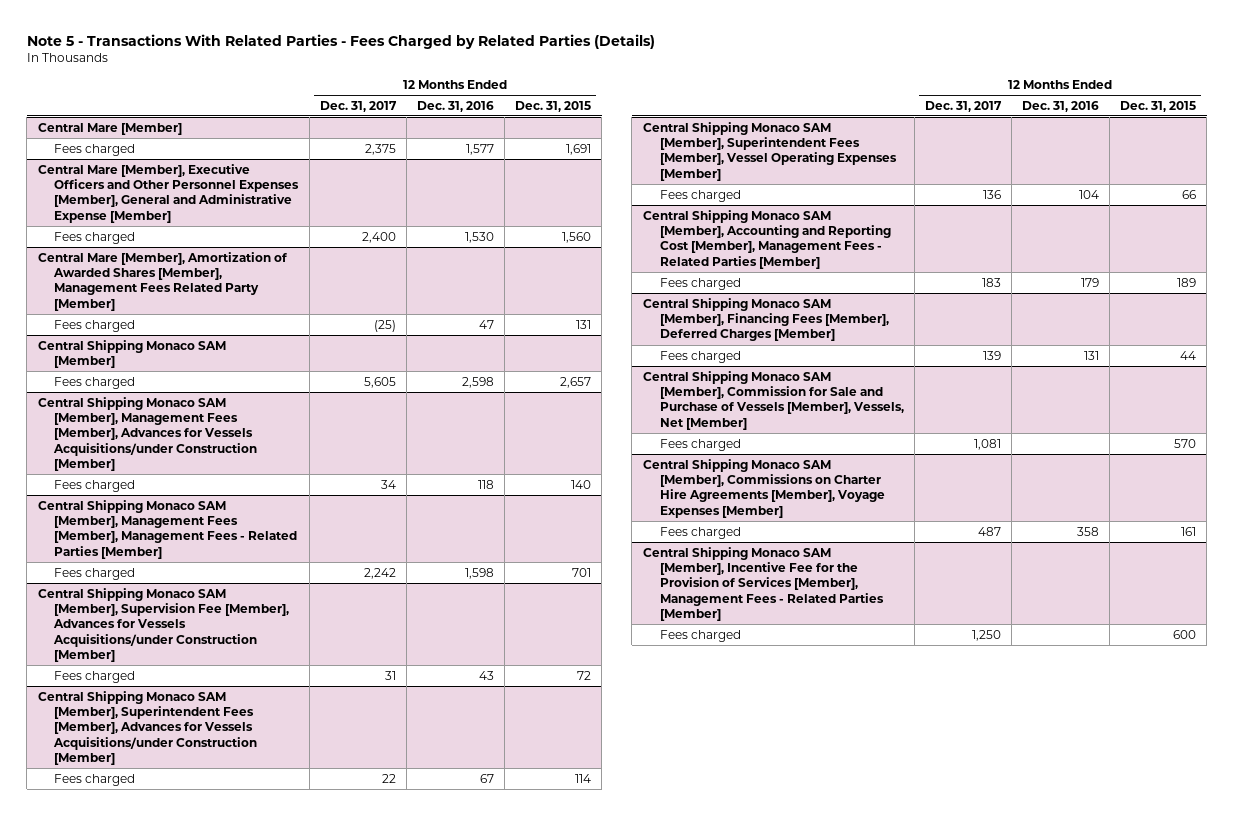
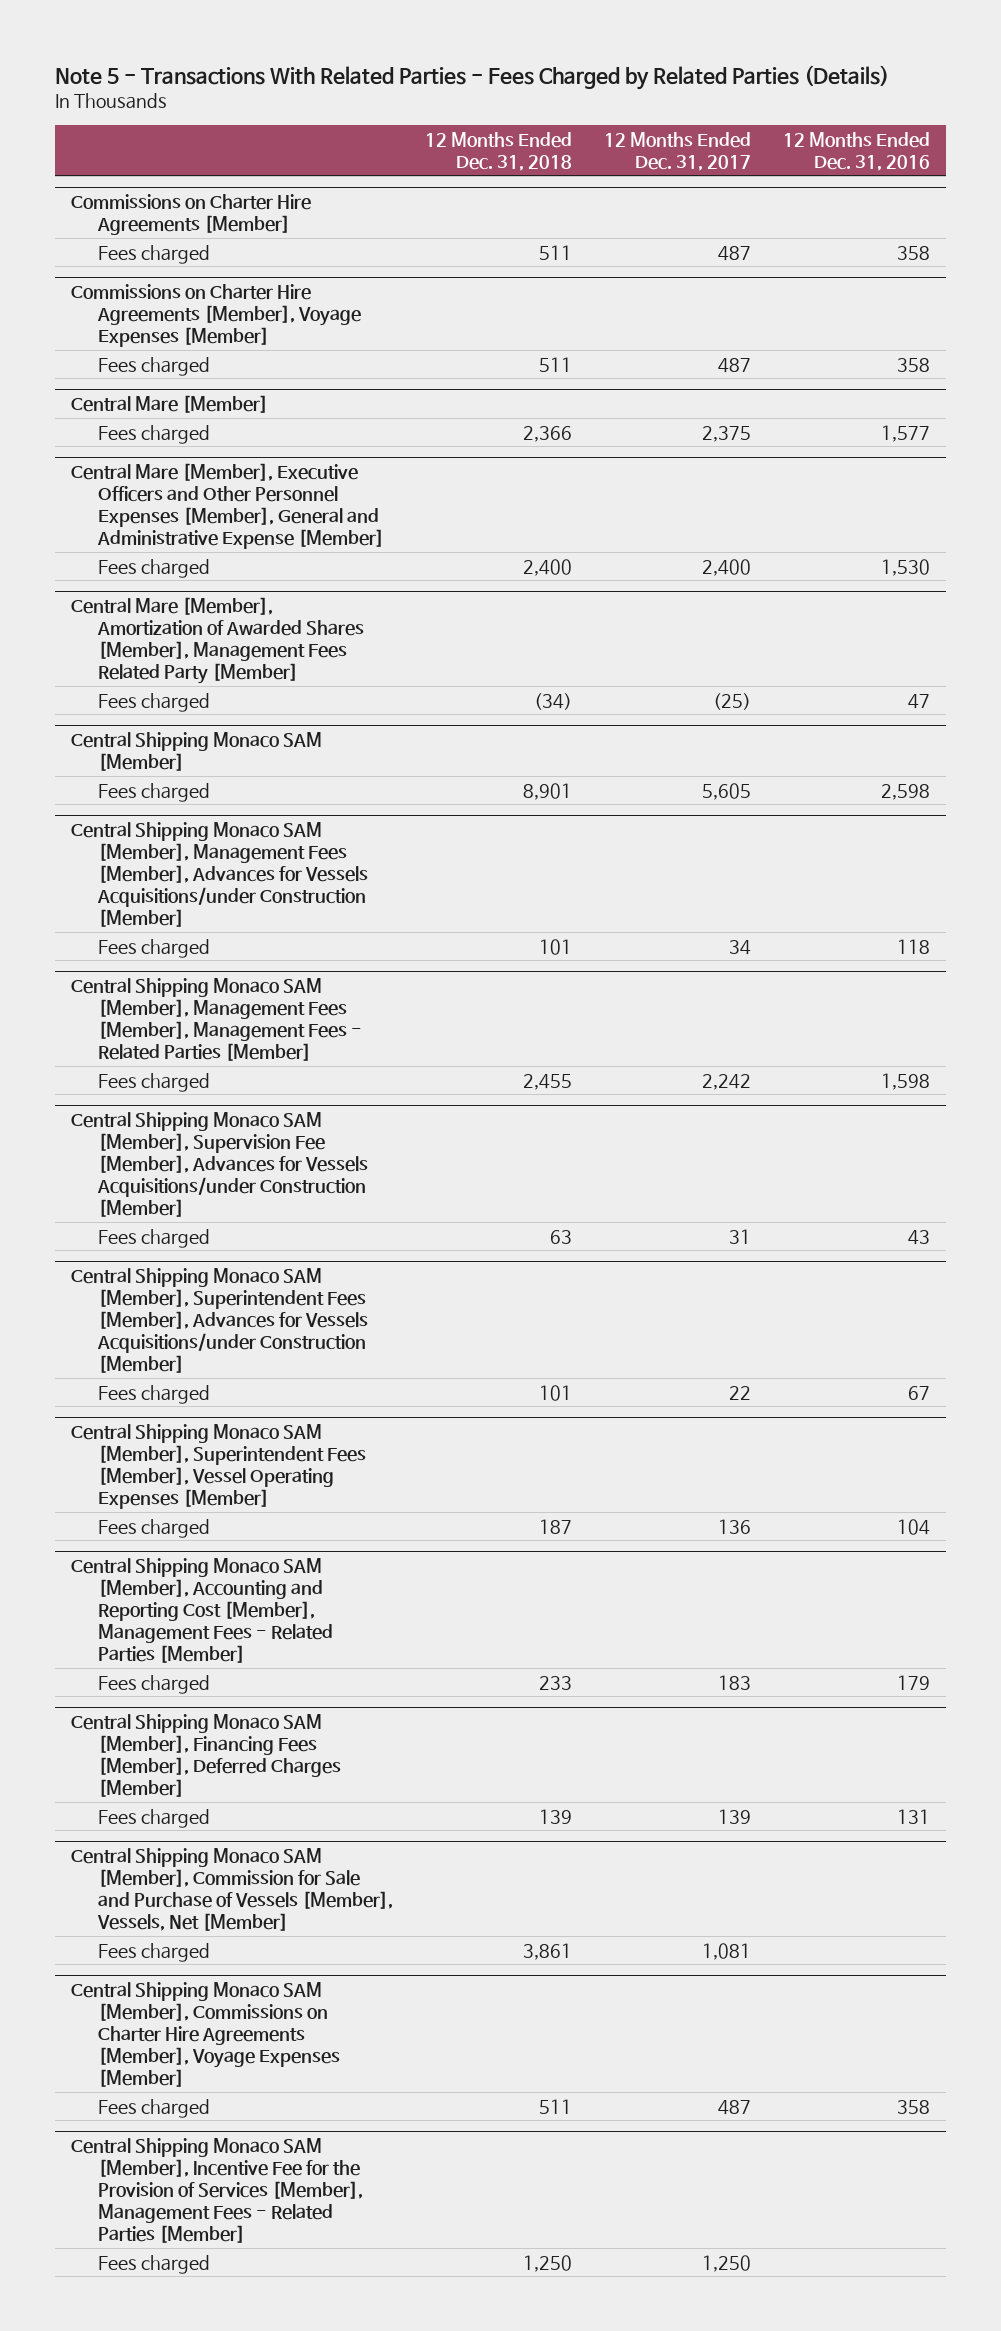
- | 12 Months Ended Dec. 31, 2017 | 12 Months Ended Dec. 31, 2016 | 12 Months Ended Dec. 31, 2015
+ | 12 Months Ended Dec. 31, 2018 | 12 Months Ended Dec. 31, 2017 | 12 Months Ended Dec. 31, 2016
+ Commissions on Charter Hire Agreements [Member]
+ Fees charged | 511 | 487 | 358
+ Commissions on Charter Hire Agreements [Member], Voyage Expenses [Member]
+ Fees charged | 511 | 487 | 358

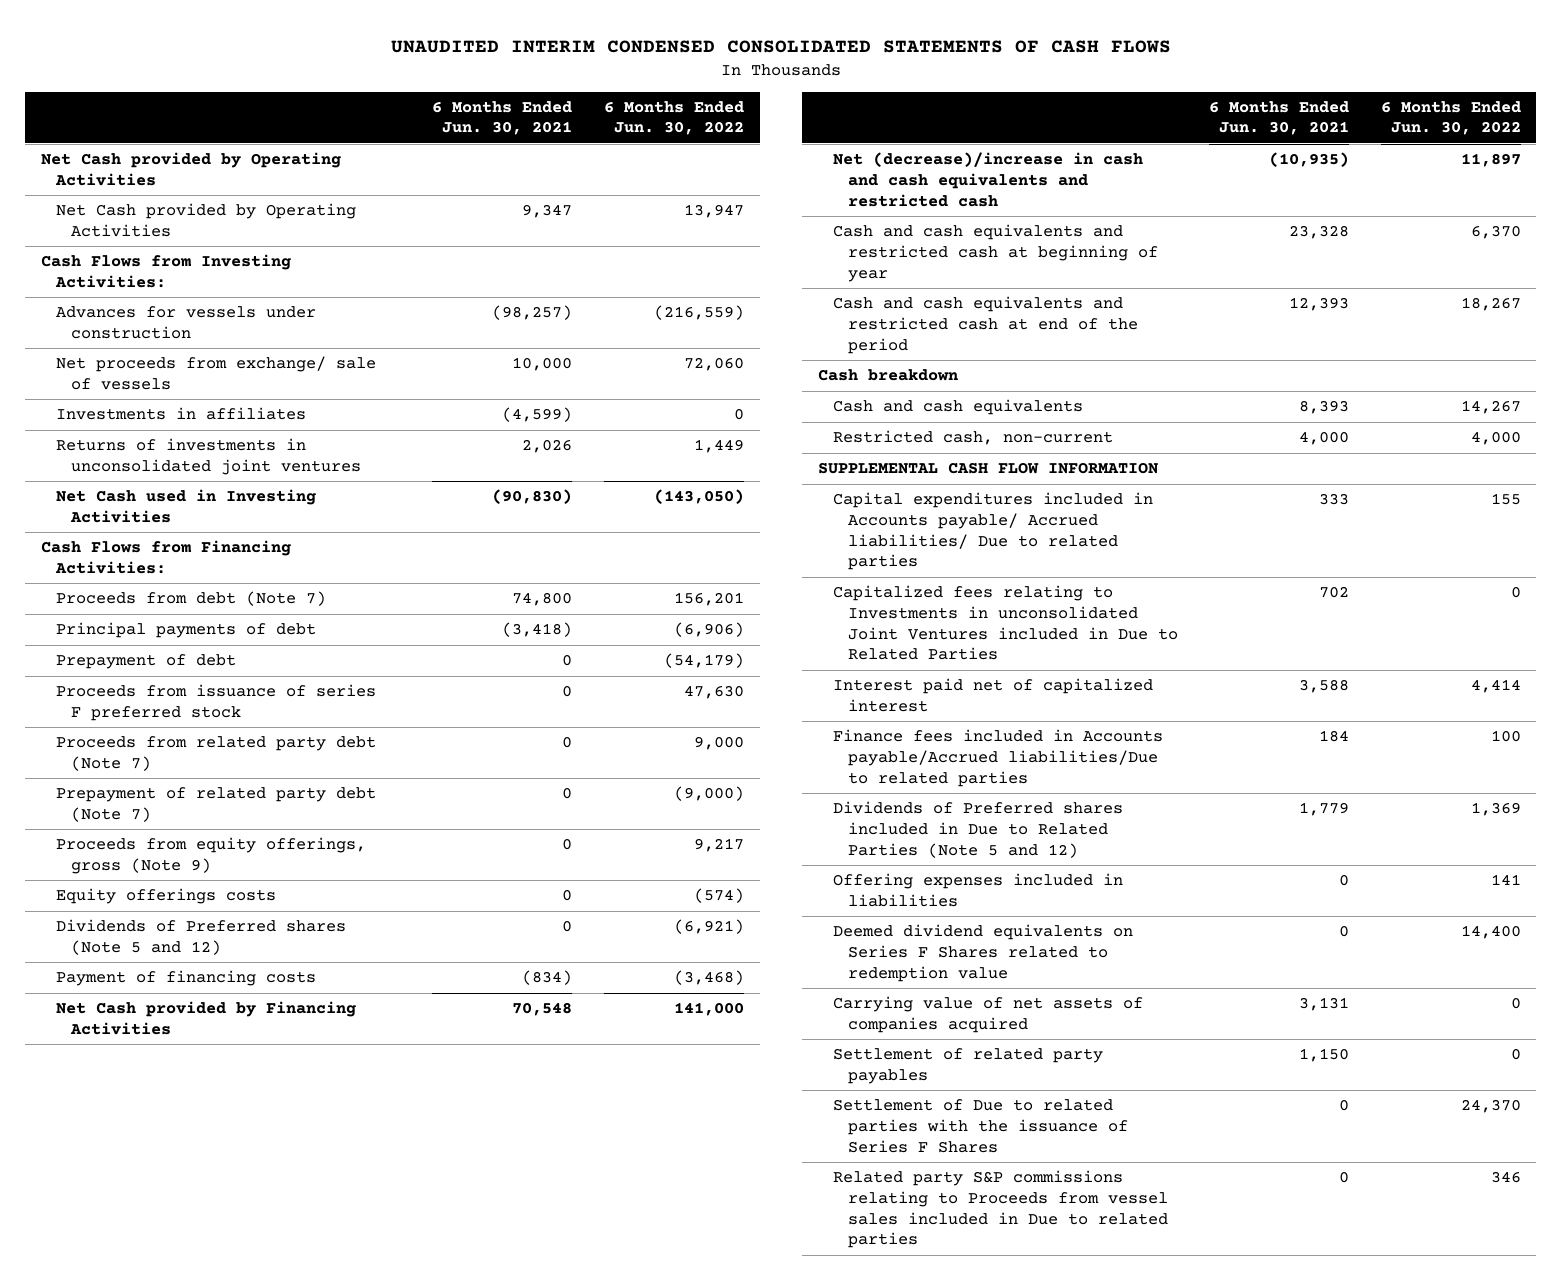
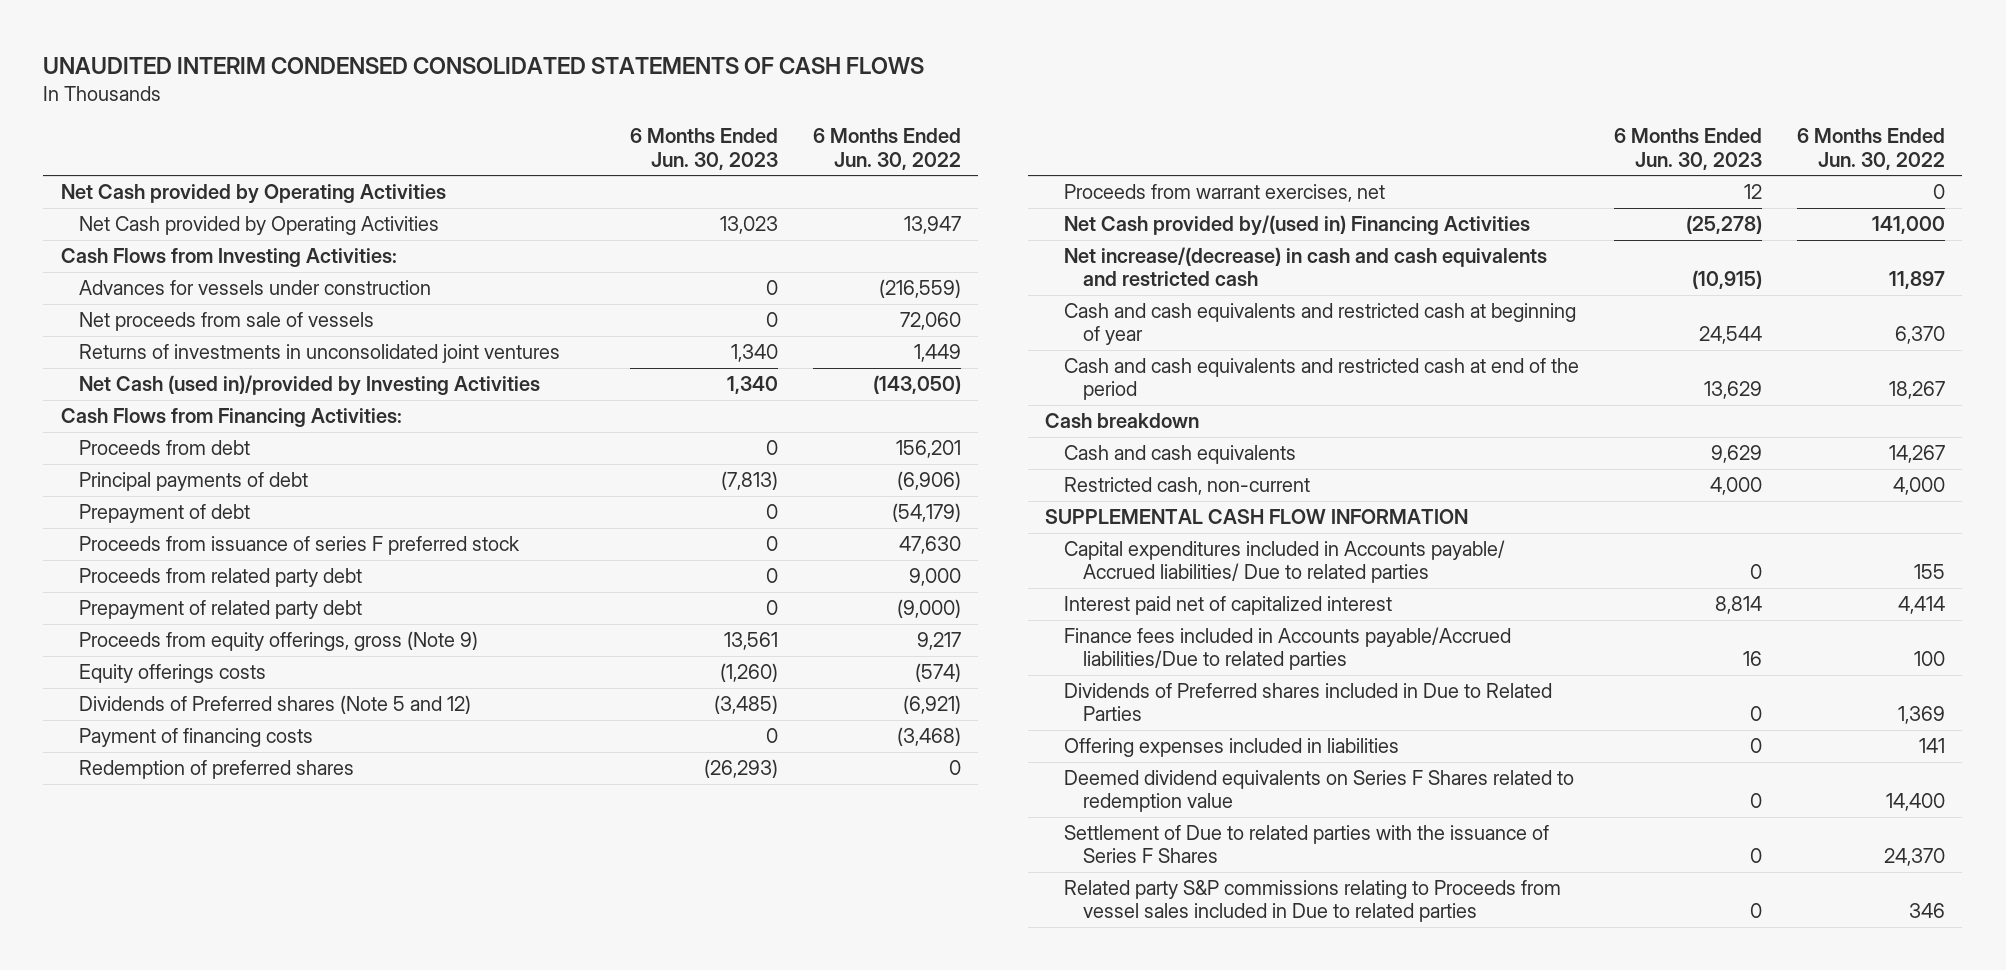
- | 6 Months Ended Jun. 30, 2021 | 6 Months Ended Jun. 30, 2022
+ | 6 Months Ended Jun. 30, 2023 | 6 Months Ended Jun. 30, 2022
- Net proceeds from exchange/ sale of vessels | 10,000 | 72,060
- Investments in affiliates | (4,599) | 0
+ Net proceeds from sale of vessels | 0 | 72,060
- Net Cash used in Investing Activities | (90,830) | (143,050)
+ Net Cash (used in)/provided by Investing Activities | 1,340 | (143,050)
- Proceeds from debt (Note 7) | 74,800 | 156,201
+ Proceeds from debt | 0 | 156,201
- Proceeds from related party debt (Note 7) | 0 | 9,000
- Prepayment of related party debt (Note 7) | 0 | (9,000)
+ Proceeds from related party debt | 0 | 9,000
+ Prepayment of related party debt | 0 | (9,000)
- Net Cash provided by Financing Activities | 70,548 | 141,000
- Net (decrease)/increase in cash and cash equivalents and restricted cash | (10,935) | 11,897
+ Redemption of preferred shares | (26,293) | 0
+ Proceeds from warrant exercises, net | 12 | 0
+ Net Cash provided by/(used in) Financing Activities | (25,278) | 141,000
+ Net increase/(decrease) in cash and cash equivalents and restricted cash | (10,915) | 11,897
- Capitalized fees relating to Investments in unconsolidated Joint Ventures included in Due to Related Parties | 702 | 0
- Dividends of Preferred shares included in Due to Related Parties (Note 5 and 12) | 1,779 | 1,369
+ Dividends of Preferred shares included in Due to Related Parties | 0 | 1,369
- Carrying value of net assets of companies acquired | 3,131 | 0
- Settlement of related party payables | 1,150 | 0

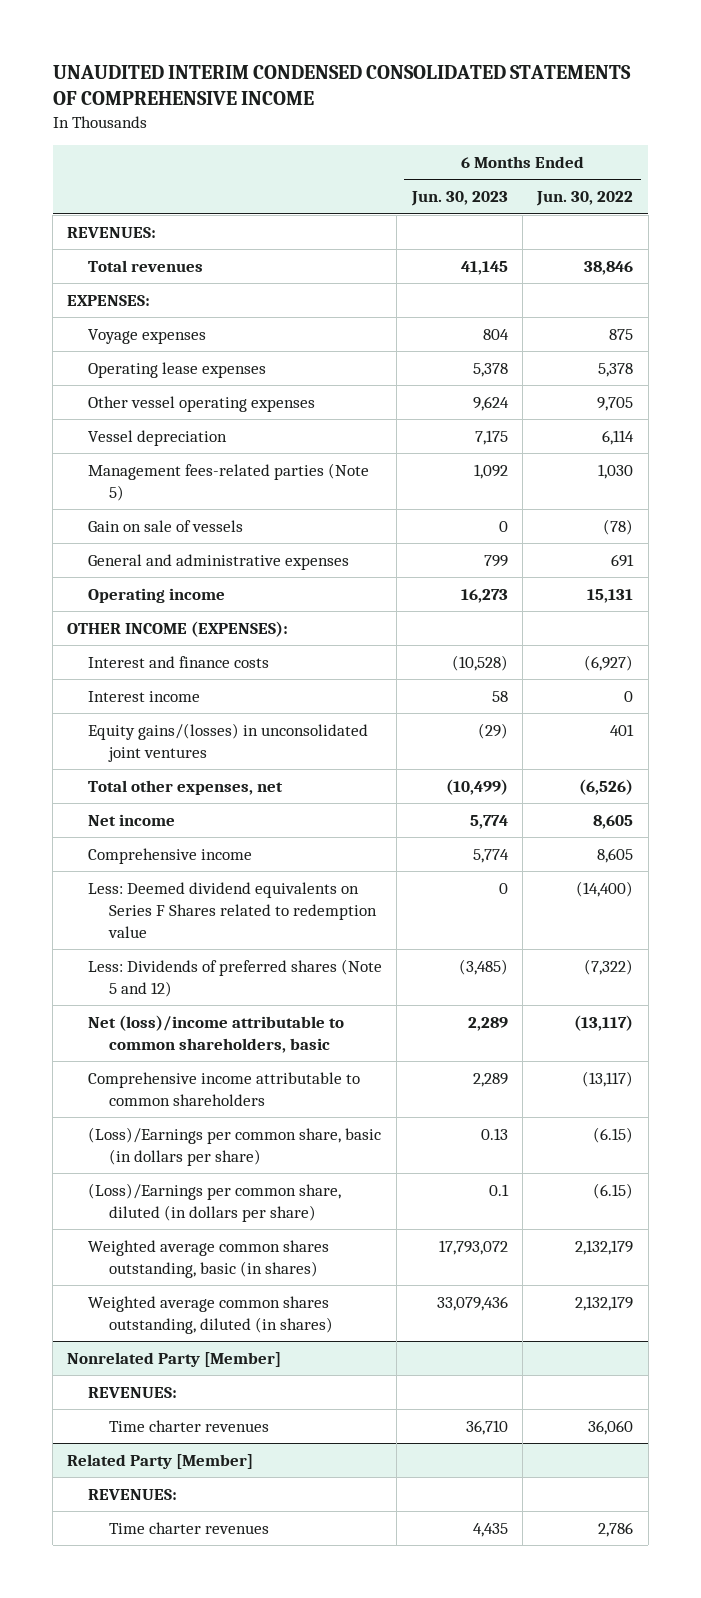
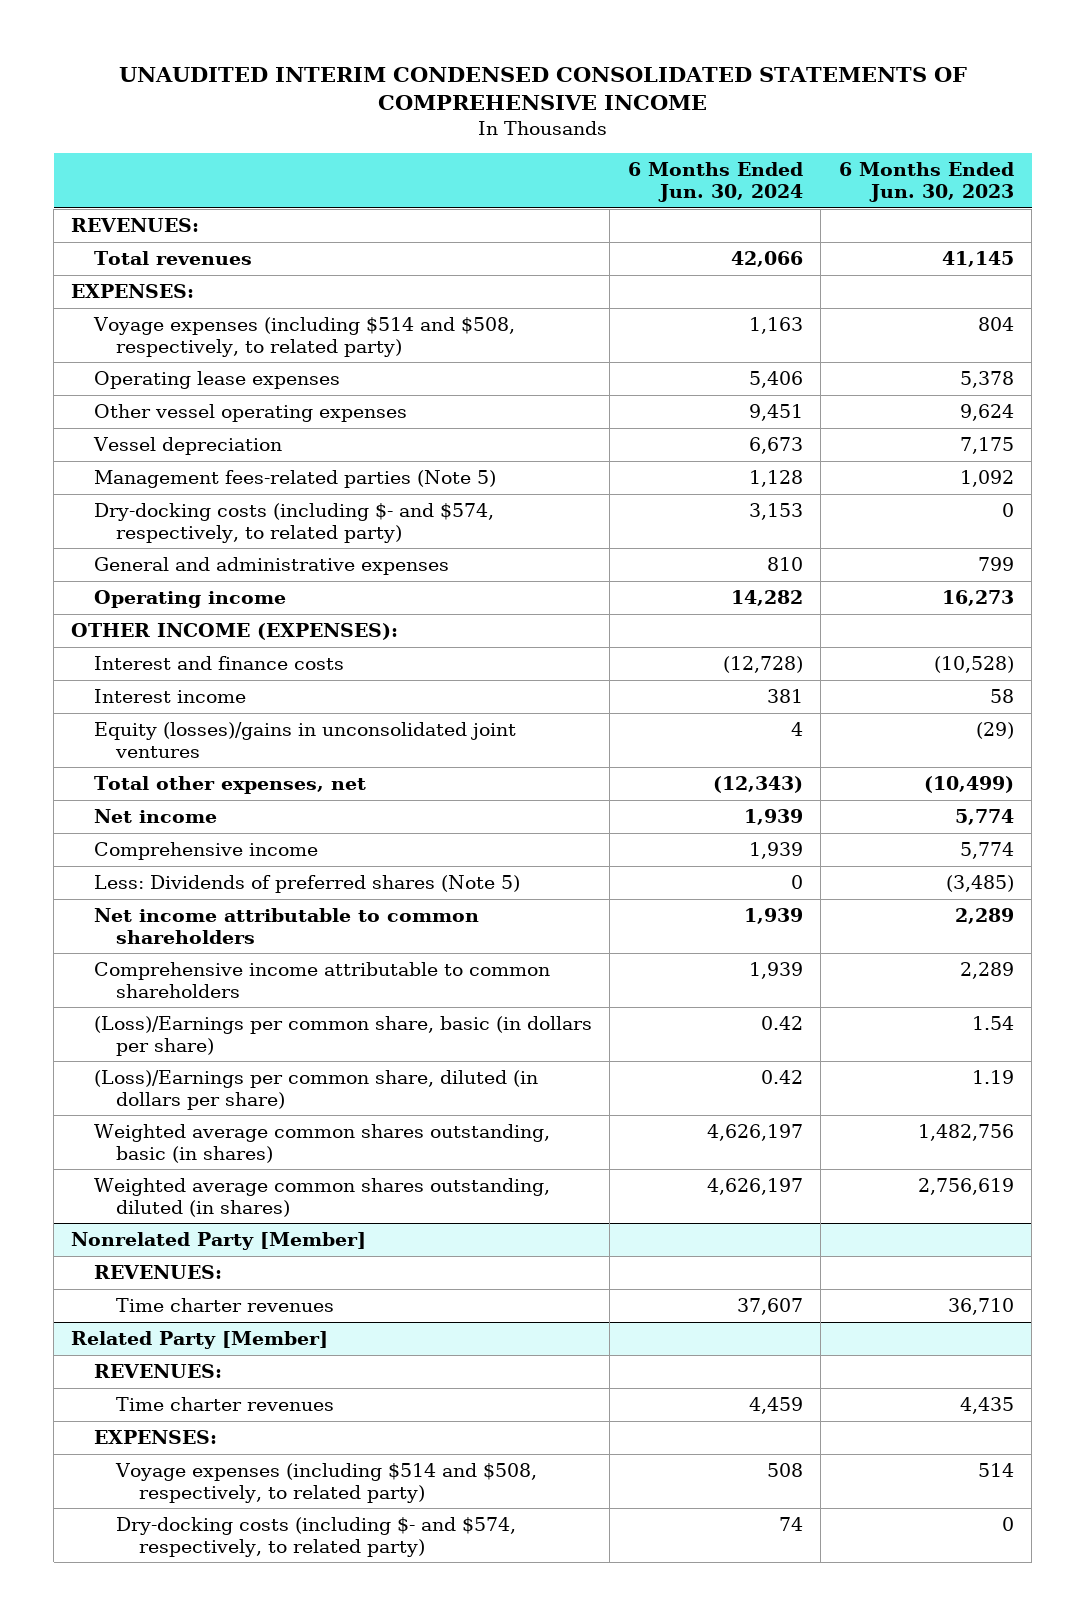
- | 6 Months Ended Jun. 30, 2023 | 6 Months Ended Jun. 30, 2022
+ | 6 Months Ended Jun. 30, 2024 | 6 Months Ended Jun. 30, 2023
- Voyage expenses | 804 | 875
+ Voyage expenses (including $514 and $508, respectively, to related party) | 1,163 | 804
- Gain on sale of vessels | 0 | (78)
+ Dry-docking costs (including $- and $574, respectively, to related party) | 3,153 | 0
- Equity gains/(losses) in unconsolidated joint ventures | (29) | 401
+ Equity (losses)/gains in unconsolidated joint ventures | 4 | (29)
- Less: Deemed dividend equivalents on Series F Shares related to redemption value | 0 | (14,400)
- Less: Dividends of preferred shares (Note 5 and 12) | (3,485) | (7,322)
- Net (loss)/income attributable to common shareholders, basic | 2,289 | (13,117)
+ Less: Dividends of preferred shares (Note 5) | 0 | (3,485)
+ Net income attributable to common shareholders | 1,939 | 2,289
- (Loss)/Earnings per common share, basic (in dollars per share) | 0.13 | (6.15)
- (Loss)/Earnings per common share, diluted (in dollars per share) | 0.1 | (6.15)
- Weighted average common shares outstanding, basic (in shares) | 17,793,072 | 2,132,179
- Weighted average common shares outstanding, diluted (in shares) | 33,079,436 | 2,132,179
+ (Loss)/Earnings per common share, basic (in dollars per share) | 0.42 | 1.54
+ (Loss)/Earnings per common share, diluted (in dollars per share) | 0.42 | 1.19
+ Weighted average common shares outstanding, basic (in shares) | 4,626,197 | 1,482,756
+ Weighted average common shares outstanding, diluted (in shares) | 4,626,197 | 2,756,619
@ Related Party [Member]
+ EXPENSES:
+ Voyage expenses (including $514 and $508, respectively, to related party) | 508 | 514
+ Dry-docking costs (including $- and $574, respectively, to related party) | 74 | 0

